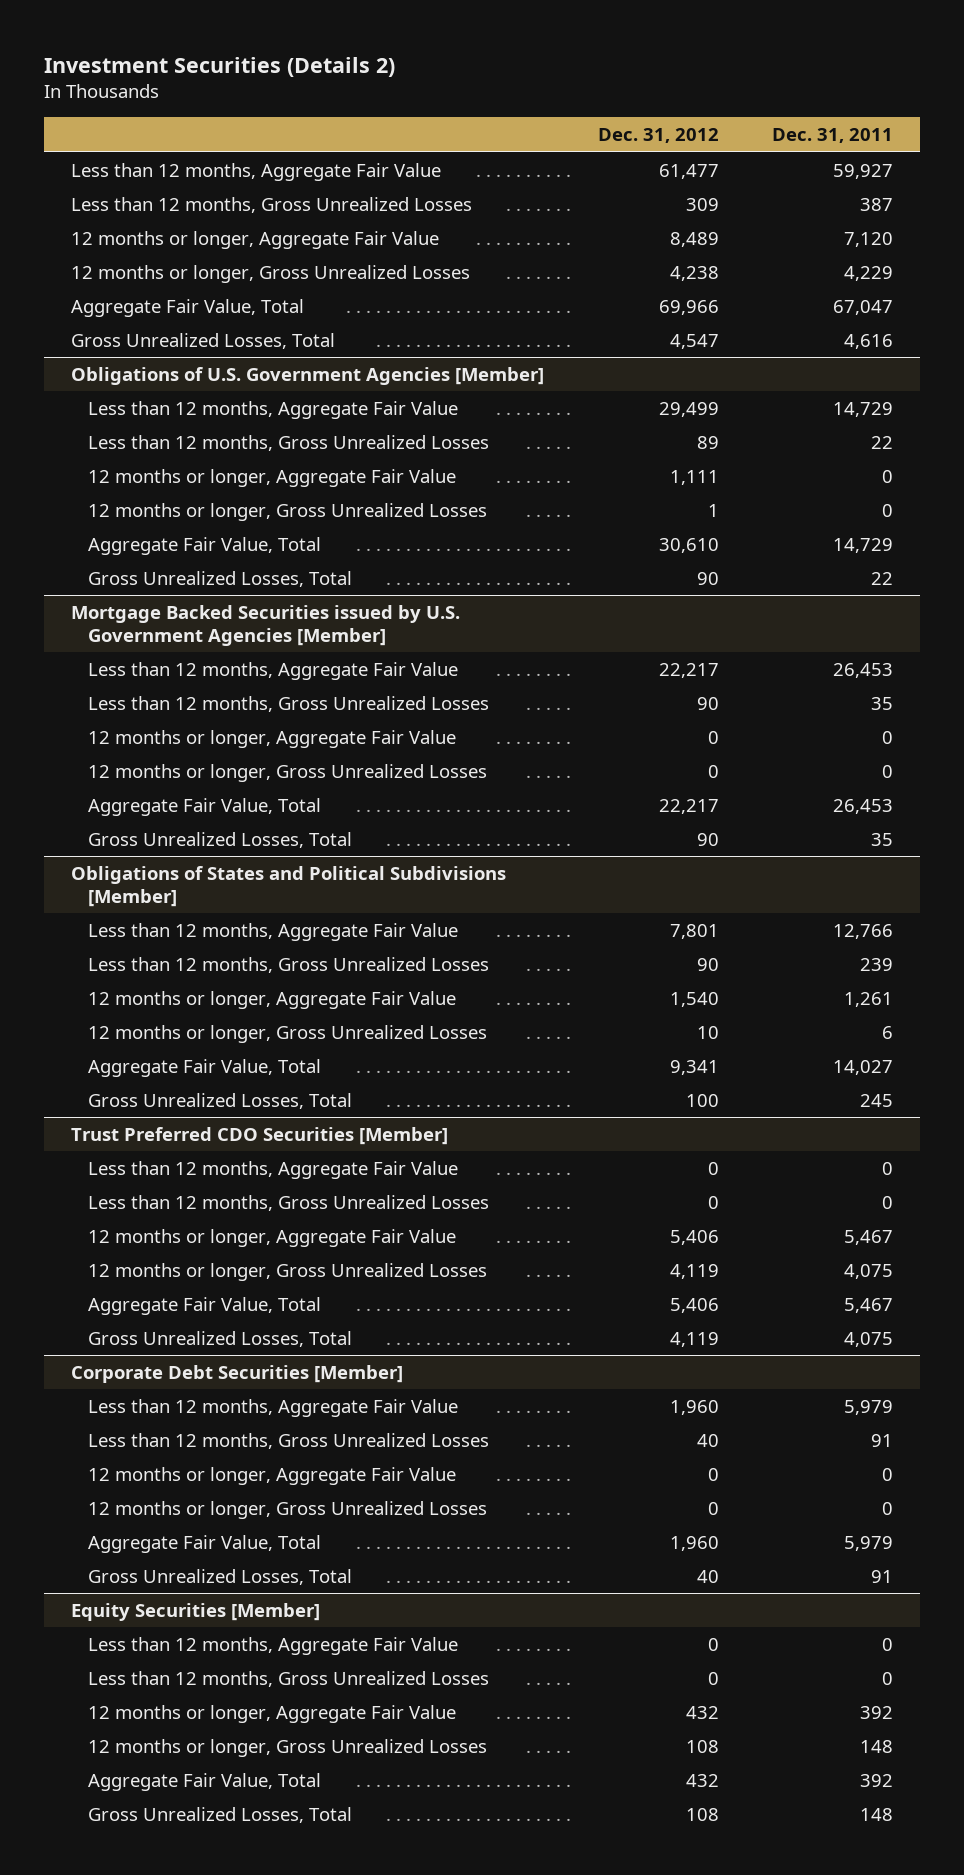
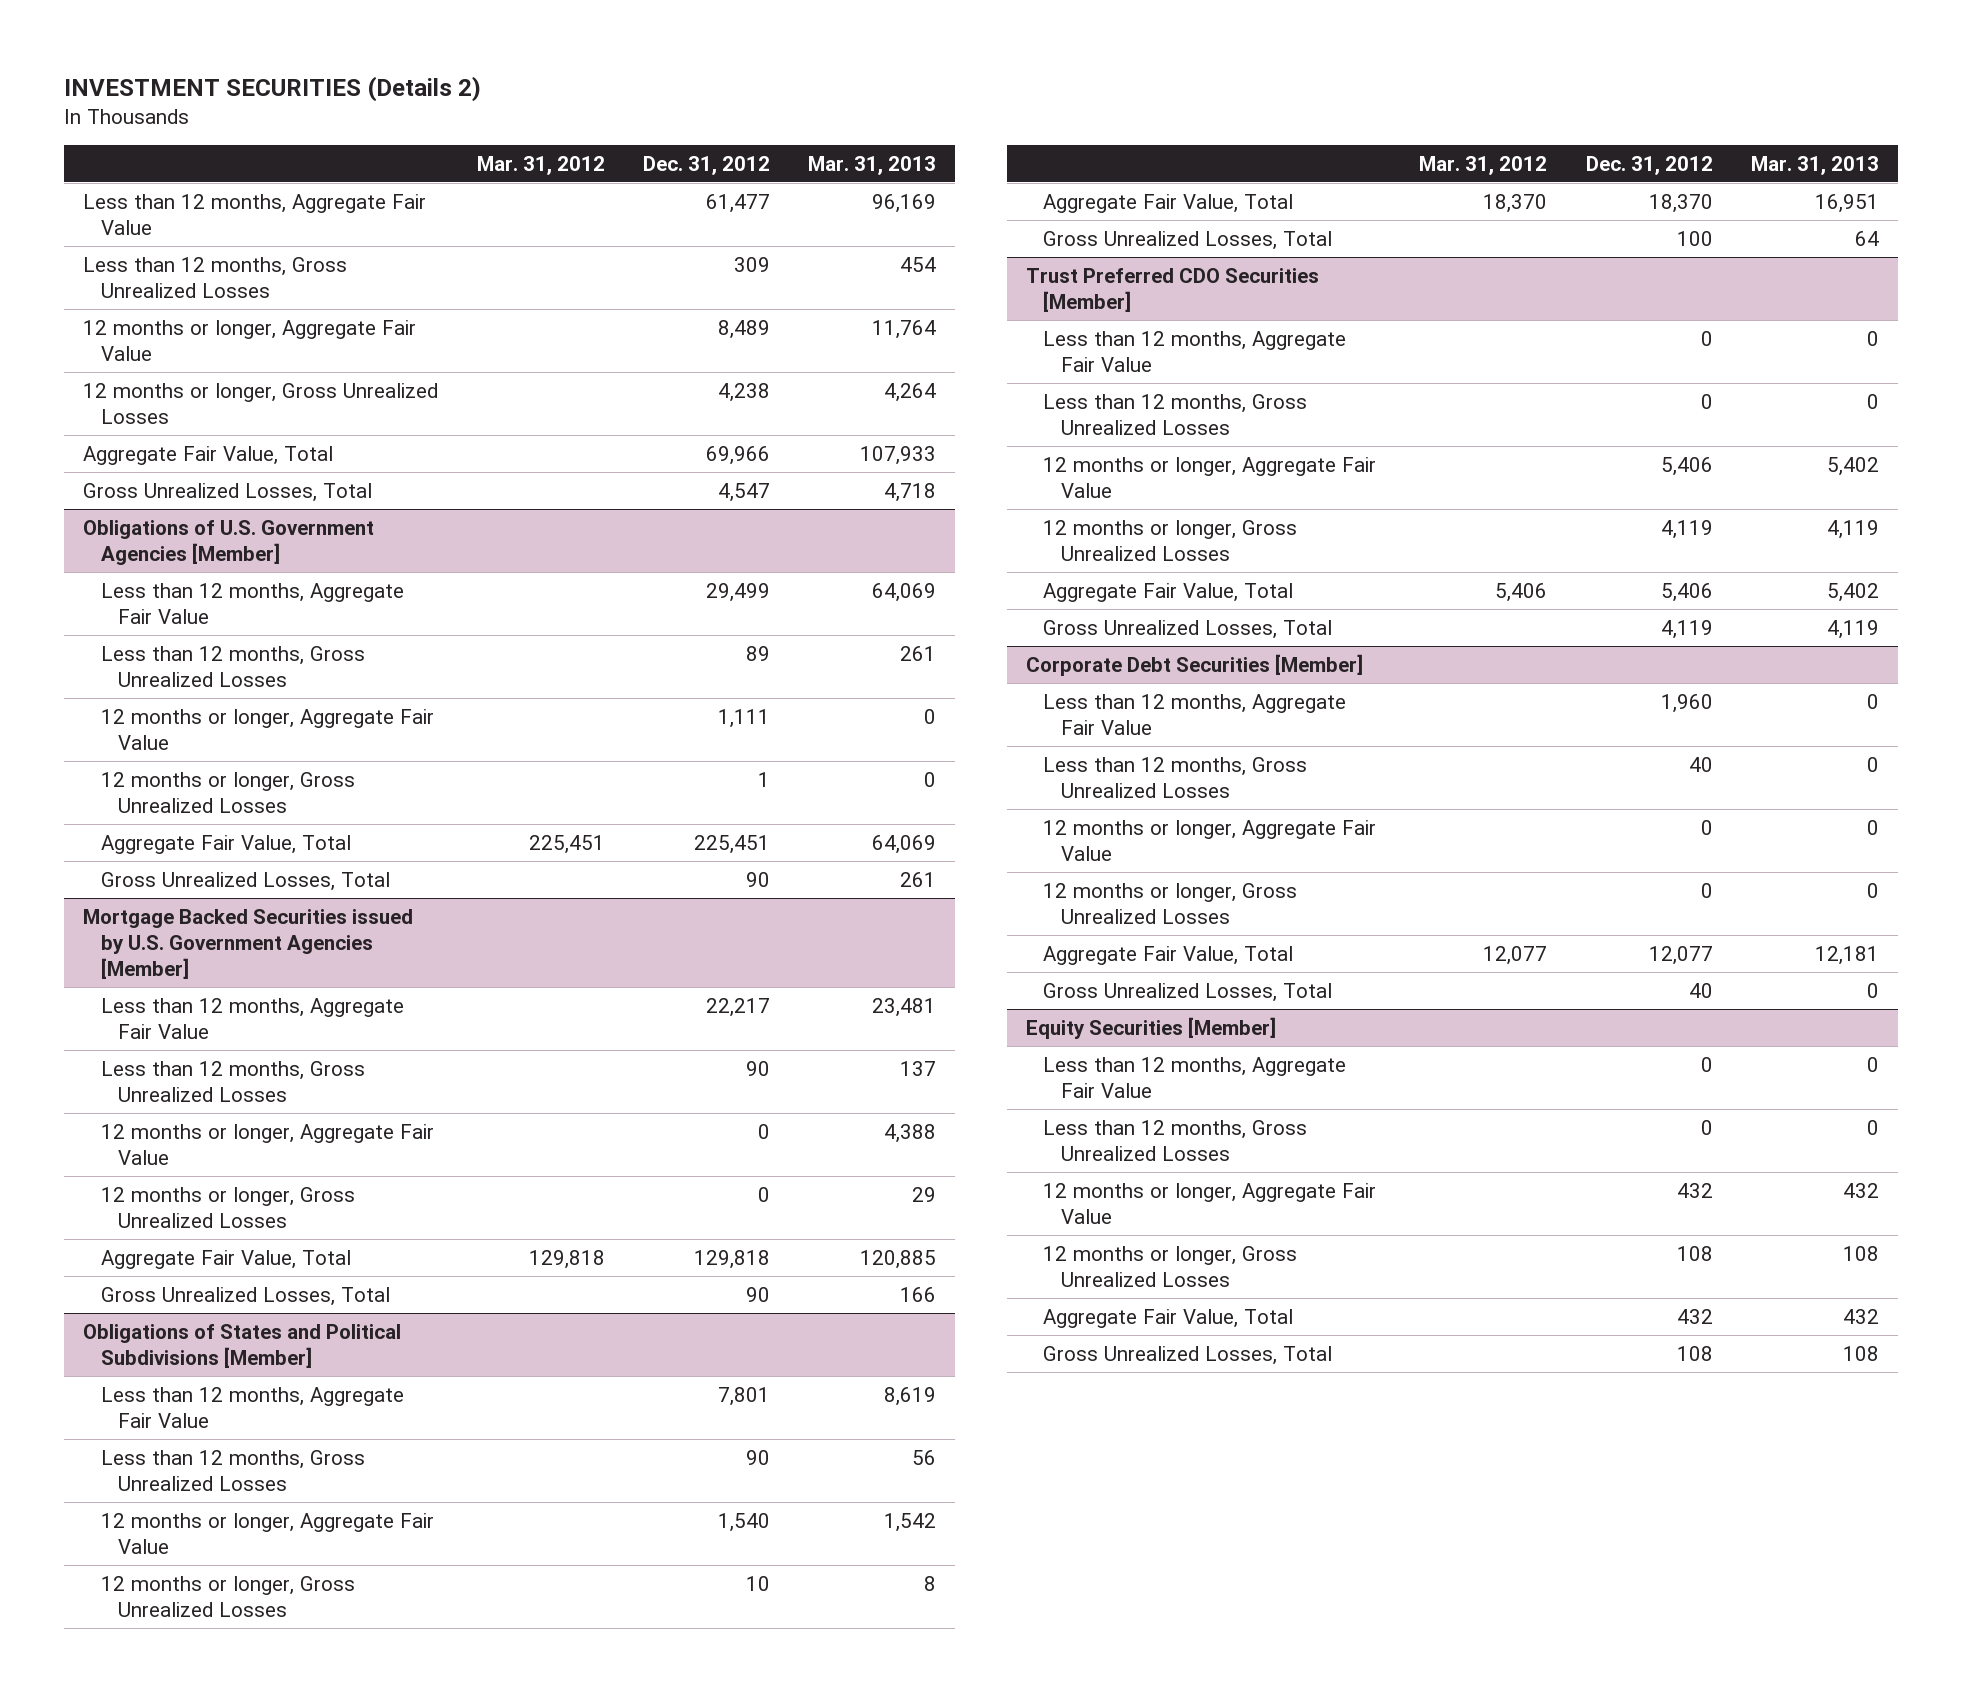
- Investment Securities (Details 2)
+ INVESTMENT SECURITIES (Details 2)
- | Dec. 31, 2012 | Dec. 31, 2011
+ | Mar. 31, 2012 | Dec. 31, 2012 | Mar. 31, 2013
@ Obligations of U.S. Government Agencies [Member]
- Aggregate Fair Value, Total | 30,610 | 14,729
+ Aggregate Fair Value, Total | 225,451 | 225,451 | 64,069
@ Mortgage Backed Securities issued by U.S. Government Agencies [Member]
- Aggregate Fair Value, Total | 22,217 | 26,453
+ Aggregate Fair Value, Total | 129,818 | 129,818 | 120,885
@ Obligations of States and Political Subdivisions [Member]
- Aggregate Fair Value, Total | 9,341 | 14,027
+ Aggregate Fair Value, Total | 18,370 | 18,370 | 16,951
@ Corporate Debt Securities [Member]
- Aggregate Fair Value, Total | 1,960 | 5,979
+ Aggregate Fair Value, Total | 12,077 | 12,077 | 12,181

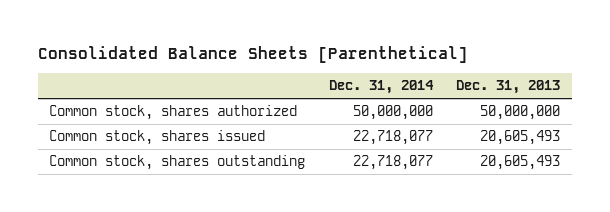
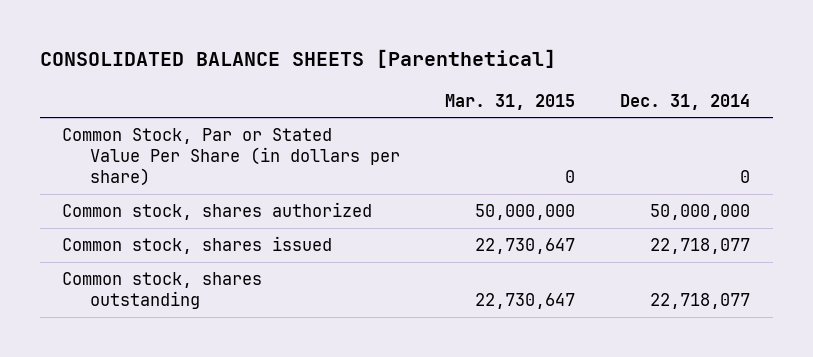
- Consolidated Balance Sheets [Parenthetical]
+ CONSOLIDATED BALANCE SHEETS [Parenthetical]
- | Dec. 31, 2014 | Dec. 31, 2013
+ | Mar. 31, 2015 | Dec. 31, 2014
+ Common Stock, Par or Stated Value Per Share (in dollars per share) | 0 | 0

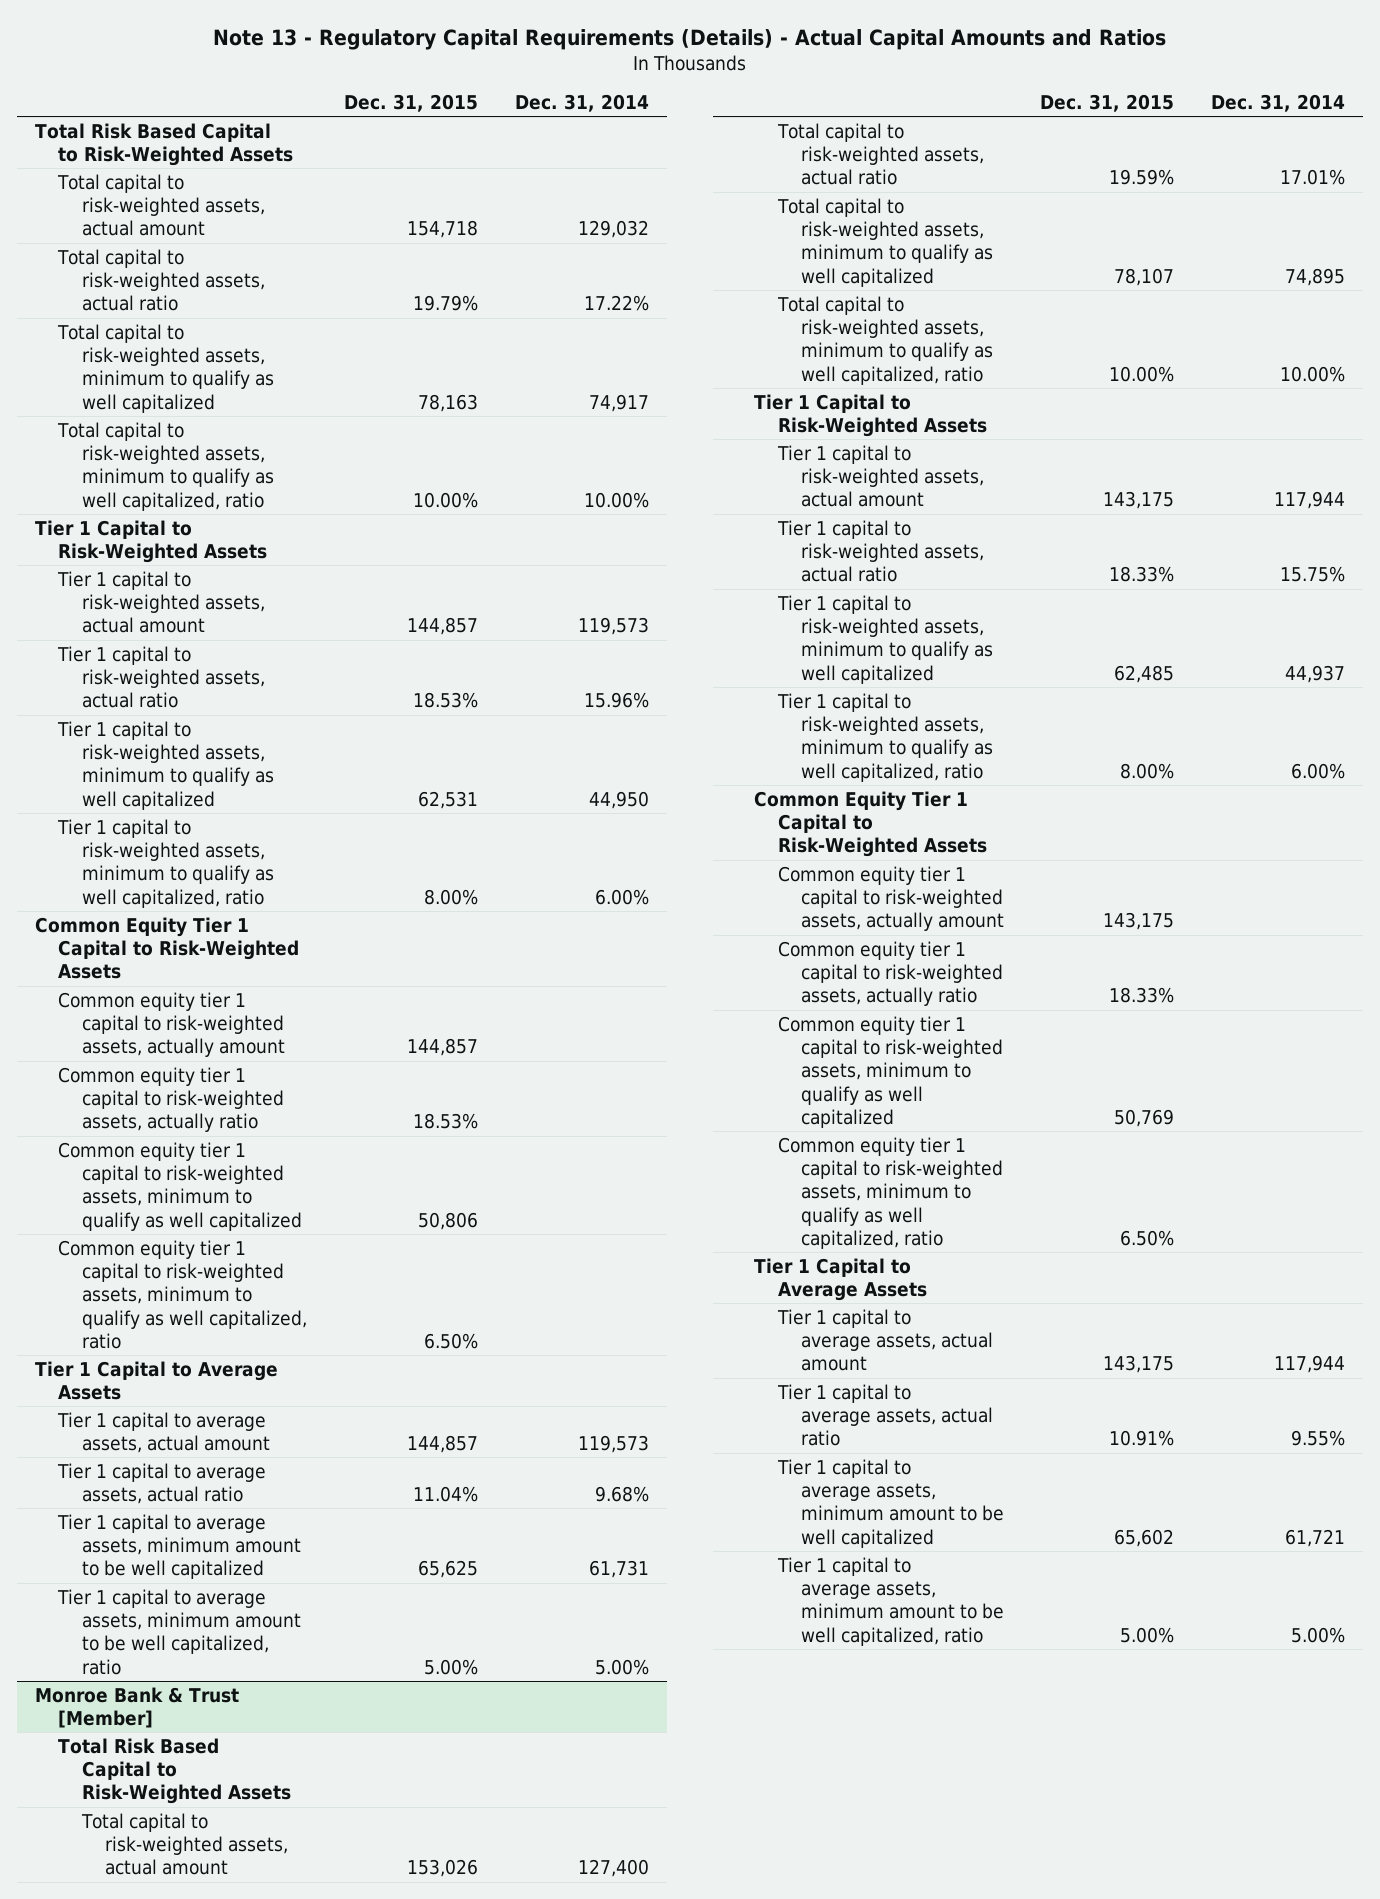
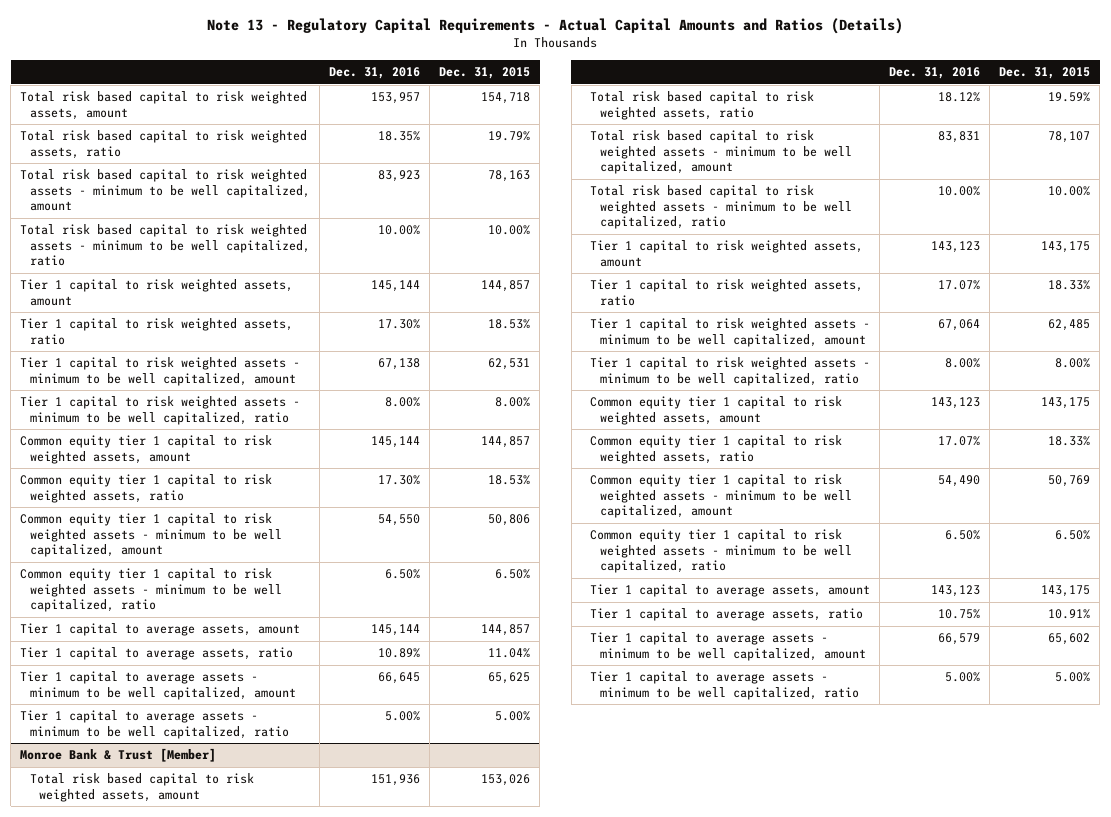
- Note 13 - Regulatory Capital Requirements (Details) - Actual Capital Amounts and Ratios
+ Note 13 - Regulatory Capital Requirements - Actual Capital Amounts and Ratios (Details)
- | Dec. 31, 2015 | Dec. 31, 2014
+ | Dec. 31, 2016 | Dec. 31, 2015
- Total Risk Based Capital to Risk-Weighted Assets
- Total capital to risk-weighted assets, actual amount | 154,718 | 129,032
- Total capital to risk-weighted assets, actual ratio | 19.79% | 17.22%
- Total capital to risk-weighted assets, minimum to qualify as well capitalized | 78,163 | 74,917
- Total capital to risk-weighted assets, minimum to qualify as well capitalized, ratio | 10.00% | 10.00%
- Tier 1 Capital to Risk-Weighted Assets
- Tier 1 capital to risk-weighted assets, actual amount | 144,857 | 119,573
- Tier 1 capital to risk-weighted assets, actual ratio | 18.53% | 15.96%
- Tier 1 capital to risk-weighted assets, minimum to qualify as well capitalized | 62,531 | 44,950
- Tier 1 capital to risk-weighted assets, minimum to qualify as well capitalized, ratio | 8.00% | 6.00%
- Common Equity Tier 1 Capital to Risk-Weighted Assets
- Common equity tier 1 capital to risk-weighted assets, actually amount | 144,857 |
- Common equity tier 1 capital to risk-weighted assets, actually ratio | 18.53% |
- Common equity tier 1 capital to risk-weighted assets, minimum to qualify as well capitalized | 50,806 |
- Common equity tier 1 capital to risk-weighted assets, minimum to qualify as well capitalized, ratio | 6.50% |
- Tier 1 Capital to Average Assets
- Tier 1 capital to average assets, actual amount | 144,857 | 119,573
- Tier 1 capital to average assets, actual ratio | 11.04% | 9.68%
- Tier 1 capital to average assets, minimum amount to be well capitalized | 65,625 | 61,731
- Tier 1 capital to average assets, minimum amount to be well capitalized, ratio | 5.00% | 5.00%
+ Total risk based capital to risk weighted assets, amount | 153,957 | 154,718
+ Total risk based capital to risk weighted assets, ratio | 18.35% | 19.79%
+ Total risk based capital to risk weighted assets - minimum to be well capitalized, amount | 83,923 | 78,163
+ Total risk based capital to risk weighted assets - minimum to be well capitalized, ratio | 10.00% | 10.00%
+ Tier 1 capital to risk weighted assets, amount | 145,144 | 144,857
+ Tier 1 capital to risk weighted assets, ratio | 17.30% | 18.53%
+ Tier 1 capital to risk weighted assets - minimum to be well capitalized, amount | 67,138 | 62,531
+ Tier 1 capital to risk weighted assets - minimum to be well capitalized, ratio | 8.00% | 8.00%
+ Common equity tier 1 capital to risk weighted assets, amount | 145,144 | 144,857
+ Common equity tier 1 capital to risk weighted assets, ratio | 17.30% | 18.53%
+ Common equity tier 1 capital to risk weighted assets - minimum to be well capitalized, amount | 54,550 | 50,806
+ Common equity tier 1 capital to risk weighted assets - minimum to be well capitalized, ratio | 6.50% | 6.50%
+ Tier 1 capital to average assets, amount | 145,144 | 144,857
+ Tier 1 capital to average assets, ratio | 10.89% | 11.04%
+ Tier 1 capital to average assets - minimum to be well capitalized, amount | 66,645 | 65,625
+ Tier 1 capital to average assets - minimum to be well capitalized, ratio | 5.00% | 5.00%
@ Monroe Bank & Trust [Member]
- Total Risk Based Capital to Risk-Weighted Assets
- Total capital to risk-weighted assets, actual amount | 153,026 | 127,400
- Total capital to risk-weighted assets, actual ratio | 19.59% | 17.01%
- Total capital to risk-weighted assets, minimum to qualify as well capitalized | 78,107 | 74,895
- Total capital to risk-weighted assets, minimum to qualify as well capitalized, ratio | 10.00% | 10.00%
- Tier 1 Capital to Risk-Weighted Assets
- Tier 1 capital to risk-weighted assets, actual amount | 143,175 | 117,944
- Tier 1 capital to risk-weighted assets, actual ratio | 18.33% | 15.75%
- Tier 1 capital to risk-weighted assets, minimum to qualify as well capitalized | 62,485 | 44,937
- Tier 1 capital to risk-weighted assets, minimum to qualify as well capitalized, ratio | 8.00% | 6.00%
- Common Equity Tier 1 Capital to Risk-Weighted Assets
- Common equity tier 1 capital to risk-weighted assets, actually amount | 143,175 |
- Common equity tier 1 capital to risk-weighted assets, actually ratio | 18.33% |
- Common equity tier 1 capital to risk-weighted assets, minimum to qualify as well capitalized | 50,769 |
- Common equity tier 1 capital to risk-weighted assets, minimum to qualify as well capitalized, ratio | 6.50% |
- Tier 1 Capital to Average Assets
- Tier 1 capital to average assets, actual amount | 143,175 | 117,944
- Tier 1 capital to average assets, actual ratio | 10.91% | 9.55%
- Tier 1 capital to average assets, minimum amount to be well capitalized | 65,602 | 61,721
- Tier 1 capital to average assets, minimum amount to be well capitalized, ratio | 5.00% | 5.00%
+ Total risk based capital to risk weighted assets, amount | 151,936 | 153,026
+ Total risk based capital to risk weighted assets, ratio | 18.12% | 19.59%
+ Total risk based capital to risk weighted assets - minimum to be well capitalized, amount | 83,831 | 78,107
+ Total risk based capital to risk weighted assets - minimum to be well capitalized, ratio | 10.00% | 10.00%
+ Tier 1 capital to risk weighted assets, amount | 143,123 | 143,175
+ Tier 1 capital to risk weighted assets, ratio | 17.07% | 18.33%
+ Tier 1 capital to risk weighted assets - minimum to be well capitalized, amount | 67,064 | 62,485
+ Tier 1 capital to risk weighted assets - minimum to be well capitalized, ratio | 8.00% | 8.00%
+ Common equity tier 1 capital to risk weighted assets, amount | 143,123 | 143,175
+ Common equity tier 1 capital to risk weighted assets, ratio | 17.07% | 18.33%
+ Common equity tier 1 capital to risk weighted assets - minimum to be well capitalized, amount | 54,490 | 50,769
+ Common equity tier 1 capital to risk weighted assets - minimum to be well capitalized, ratio | 6.50% | 6.50%
+ Tier 1 capital to average assets, amount | 143,123 | 143,175
+ Tier 1 capital to average assets, ratio | 10.75% | 10.91%
+ Tier 1 capital to average assets - minimum to be well capitalized, amount | 66,579 | 65,602
+ Tier 1 capital to average assets - minimum to be well capitalized, ratio | 5.00% | 5.00%

